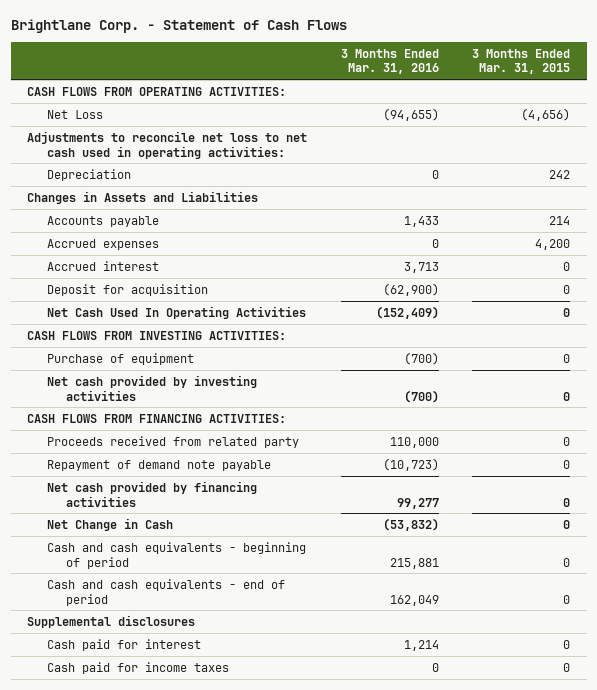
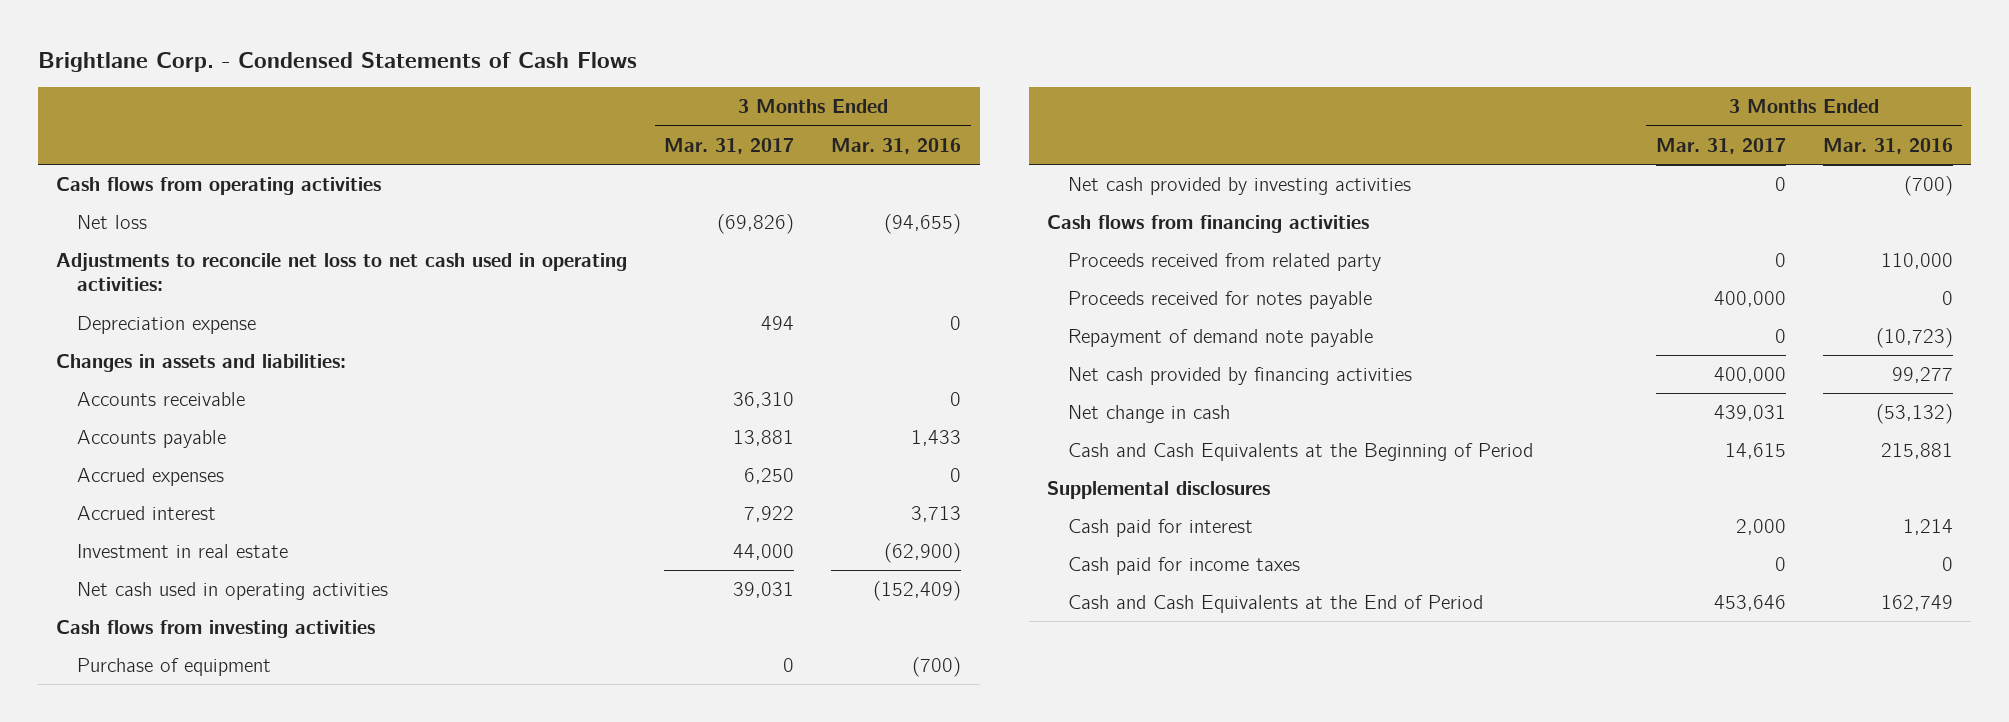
- Brightlane Corp. - Statement of Cash Flows
+ Brightlane Corp. - Condensed Statements of Cash Flows
- | 3 Months Ended Mar. 31, 2016 | 3 Months Ended Mar. 31, 2015
+ | 3 Months Ended Mar. 31, 2017 | 3 Months Ended Mar. 31, 2016
- CASH FLOWS FROM OPERATING ACTIVITIES:
- Net Loss | (94,655) | (4,656)
+ Cash flows from operating activities
+ Net loss | (69,826) | (94,655)
- Depreciation | 0 | 242
- Changes in Assets and Liabilities
+ Depreciation expense | 494 | 0
+ Changes in assets and liabilities:
+ Accounts receivable | 36,310 | 0
- Deposit for acquisition | (62,900) | 0
- Net Cash Used In Operating Activities | (152,409) | 0
- CASH FLOWS FROM INVESTING ACTIVITIES:
+ Investment in real estate | 44,000 | (62,900)
+ Net cash used in operating activities | 39,031 | (152,409)
+ Cash flows from investing activities
- CASH FLOWS FROM FINANCING ACTIVITIES:
+ Cash flows from financing activities
+ Proceeds received for notes payable | 400,000 | 0
- Net Change in Cash | (53,832) | 0
- Cash and cash equivalents - beginning of period | 215,881 | 0
- Cash and cash equivalents - end of period | 162,049 | 0
+ Net change in cash | 439,031 | (53,132)
+ Cash and Cash Equivalents at the Beginning of Period | 14,615 | 215,881
+ Cash and Cash Equivalents at the End of Period | 453,646 | 162,749

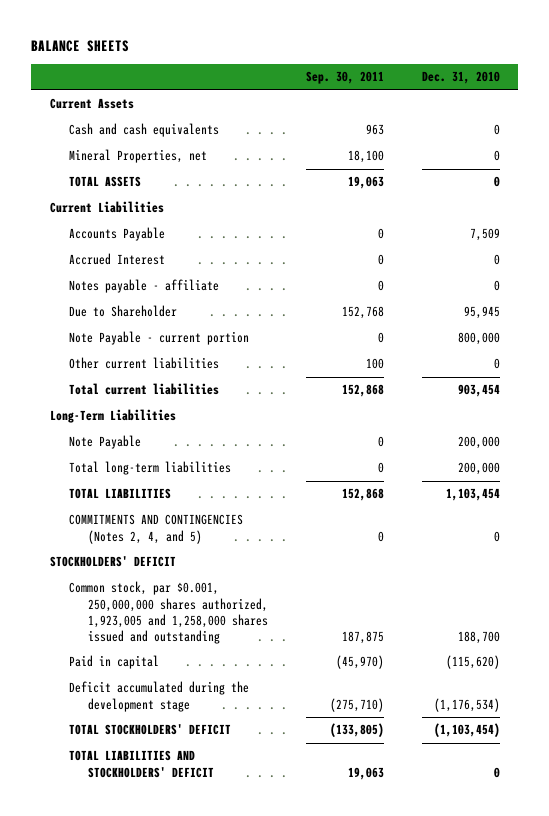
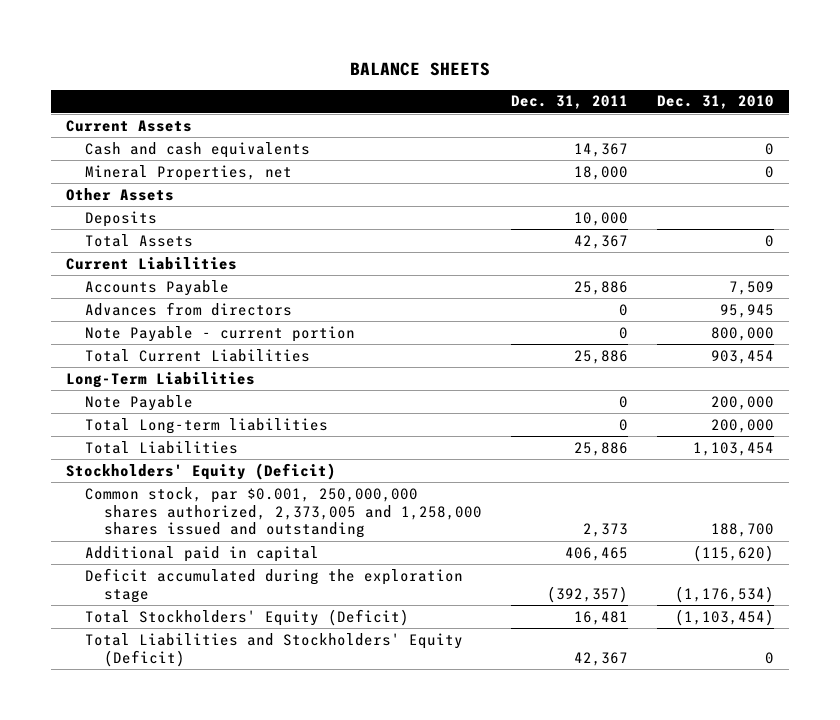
- | Sep. 30, 2011 | Dec. 31, 2010
+ | Dec. 31, 2011 | Dec. 31, 2010
- TOTAL ASSETS | 19,063 | 0
+ Other Assets
+ Deposits | 10,000 |
+ Total Assets | 42,367 | 0
- Accrued Interest | 0 | 0
- Notes payable - affiliate | 0 | 0
- Due to Shareholder | 152,768 | 95,945
+ Advances from directors | 0 | 95,945
- Other current liabilities | 100 | 0
- Total current liabilities | 152,868 | 903,454
+ Total Current Liabilities | 25,886 | 903,454
- Total long-term liabilities | 0 | 200,000
- TOTAL LIABILITIES | 152,868 | 1,103,454
- COMMITMENTS AND CONTINGENCIES (Notes 2, 4, and 5) | 0 | 0
- STOCKHOLDERS' DEFICIT
- Common stock, par $0.001, 250,000,000 shares authorized, 1,923,005 and 1,258,000 shares issued and outstanding | 187,875 | 188,700
- Paid in capital | (45,970) | (115,620)
- Deficit accumulated during the development stage | (275,710) | (1,176,534)
- TOTAL STOCKHOLDERS' DEFICIT | (133,805) | (1,103,454)
- TOTAL LIABILITIES AND STOCKHOLDERS' DEFICIT | 19,063 | 0
+ Total Long-term liabilities | 0 | 200,000
+ Total Liabilities | 25,886 | 1,103,454
+ Stockholders' Equity (Deficit)
+ Common stock, par $0.001, 250,000,000 shares authorized, 2,373,005 and 1,258,000 shares issued and outstanding | 2,373 | 188,700
+ Additional paid in capital | 406,465 | (115,620)
+ Deficit accumulated during the exploration stage | (392,357) | (1,176,534)
+ Total Stockholders' Equity (Deficit) | 16,481 | (1,103,454)
+ Total Liabilities and Stockholders' Equity (Deficit) | 42,367 | 0

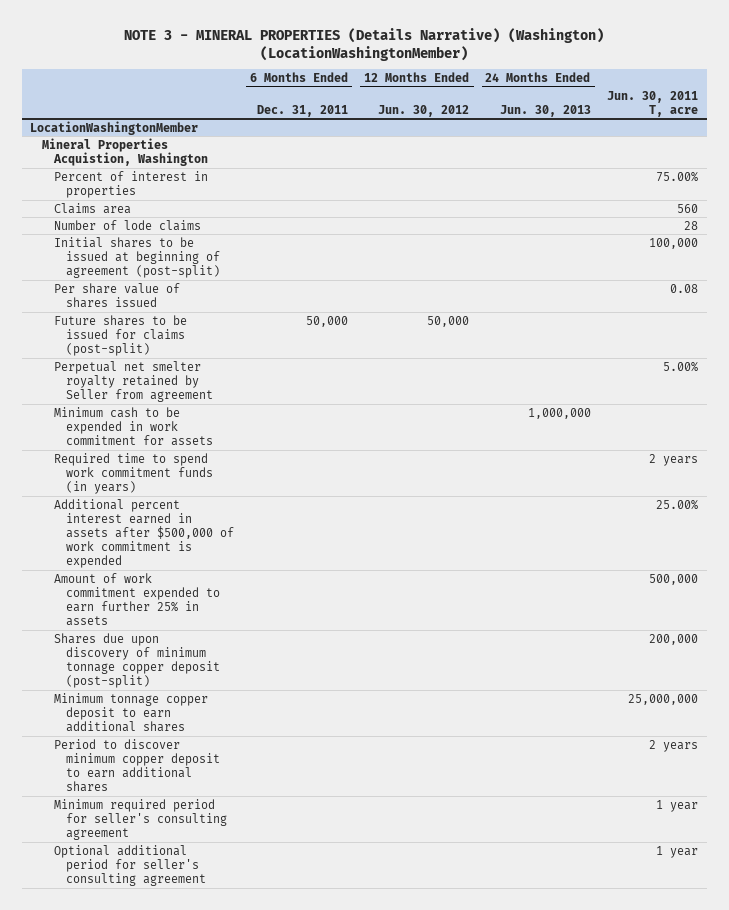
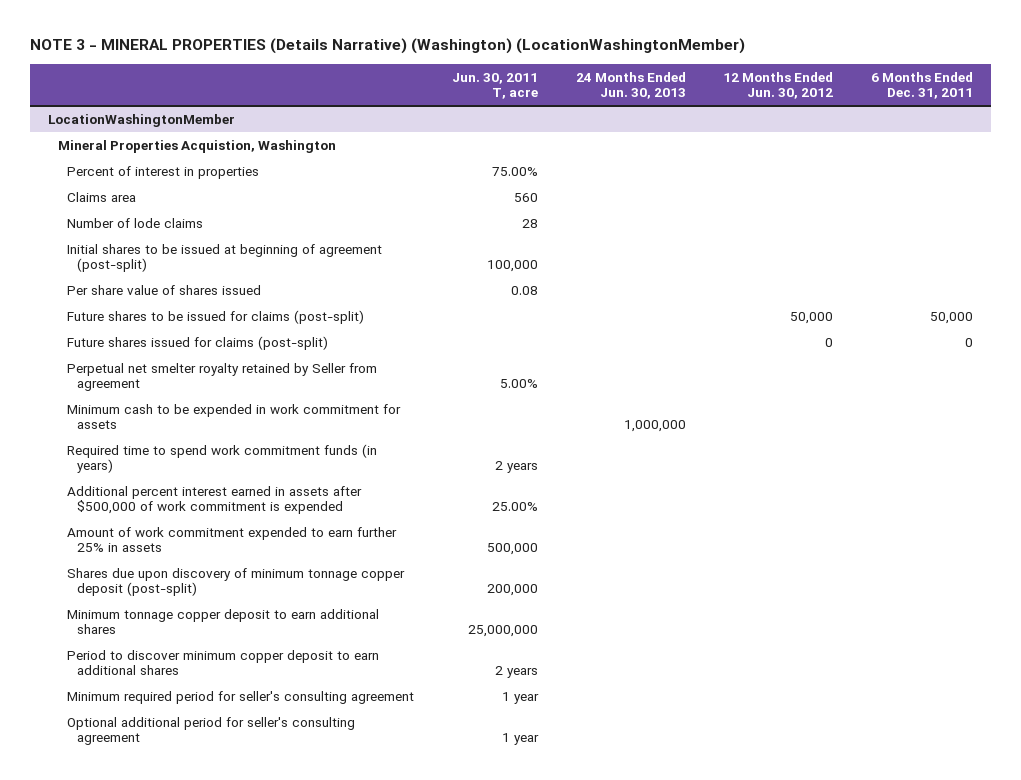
- | 6 Months Ended Dec. 31, 2011 | 12 Months Ended Jun. 30, 2012 | 24 Months Ended Jun. 30, 2013 | Jun. 30, 2011 T, acre
+ | Jun. 30, 2011 T, acre | 24 Months Ended Jun. 30, 2013 | 12 Months Ended Jun. 30, 2012 | 6 Months Ended Dec. 31, 2011
@ LocationWashingtonMember
+ Future shares issued for claims (post-split) | | | 0 | 0

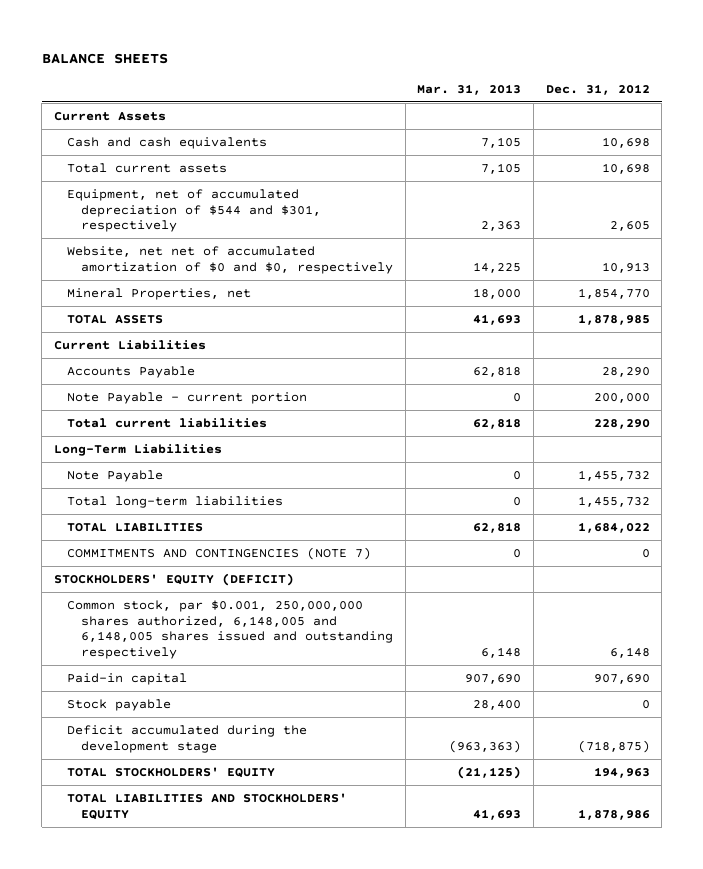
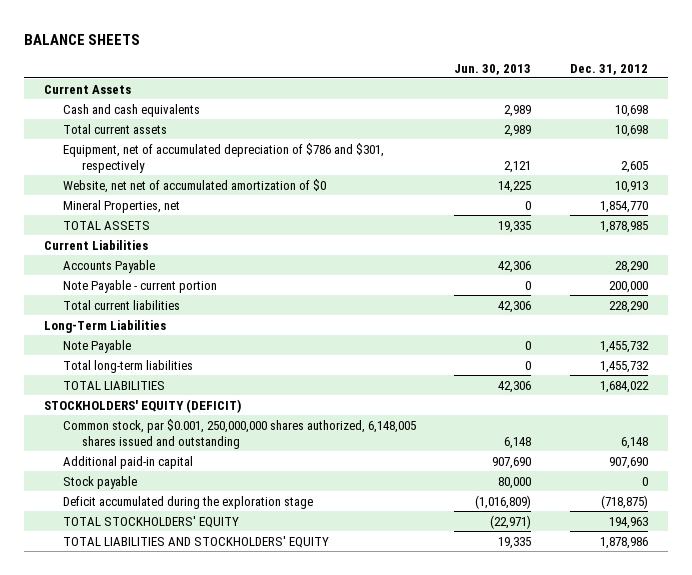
- | Mar. 31, 2013 | Dec. 31, 2012
+ | Jun. 30, 2013 | Dec. 31, 2012
- Equipment, net of accumulated depreciation of $544 and $301, respectively | 2,363 | 2,605
- Website, net net of accumulated amortization of $0 and $0, respectively | 14,225 | 10,913
+ Equipment, net of accumulated depreciation of $786 and $301, respectively | 2,121 | 2,605
+ Website, net net of accumulated amortization of $0 | 14,225 | 10,913
- COMMITMENTS AND CONTINGENCIES (NOTE 7) | 0 | 0
- Common stock, par $0.001, 250,000,000 shares authorized, 6,148,005 and 6,148,005 shares issued and outstanding respectively | 6,148 | 6,148
- Paid-in capital | 907,690 | 907,690
+ Common stock, par $0.001, 250,000,000 shares authorized, 6,148,005 shares issued and outstanding | 6,148 | 6,148
+ Additional paid-in capital | 907,690 | 907,690
- Deficit accumulated during the development stage | (963,363) | (718,875)
+ Deficit accumulated during the exploration stage | (1,016,809) | (718,875)

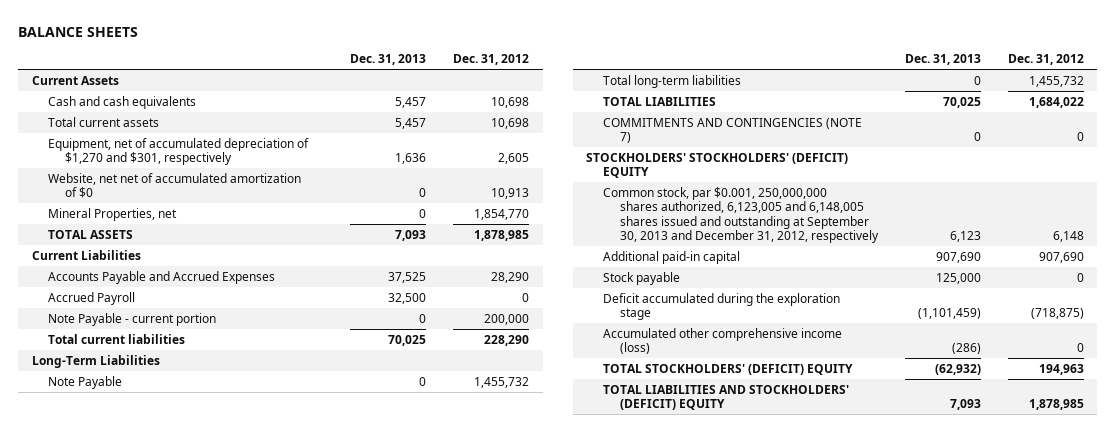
- | Jun. 30, 2013 | Dec. 31, 2012
+ | Dec. 31, 2013 | Dec. 31, 2012
- Equipment, net of accumulated depreciation of $786 and $301, respectively | 2,121 | 2,605
+ Equipment, net of accumulated depreciation of $1,270 and $301, respectively | 1,636 | 2,605
- Accounts Payable | 42,306 | 28,290
+ Accounts Payable and Accrued Expenses | 37,525 | 28,290
+ Accrued Payroll | 32,500 | 0
- STOCKHOLDERS' EQUITY (DEFICIT)
- Common stock, par $0.001, 250,000,000 shares authorized, 6,148,005 shares issued and outstanding | 6,148 | 6,148
+ COMMITMENTS AND CONTINGENCIES (NOTE 7) | 0 | 0
+ STOCKHOLDERS' STOCKHOLDERS' (DEFICIT) EQUITY
+ Common stock, par $0.001, 250,000,000 shares authorized, 6,123,005 and 6,148,005 shares issued and outstanding at September 30, 2013 and December 31, 2012, respectively | 6,123 | 6,148
- TOTAL STOCKHOLDERS' EQUITY | (22,971) | 194,963
- TOTAL LIABILITIES AND STOCKHOLDERS' EQUITY | 19,335 | 1,878,986
+ Accumulated other comprehensive income (loss) | (286) | 0
+ TOTAL STOCKHOLDERS' (DEFICIT) EQUITY | (62,932) | 194,963
+ TOTAL LIABILITIES AND STOCKHOLDERS' (DEFICIT) EQUITY | 7,093 | 1,878,985

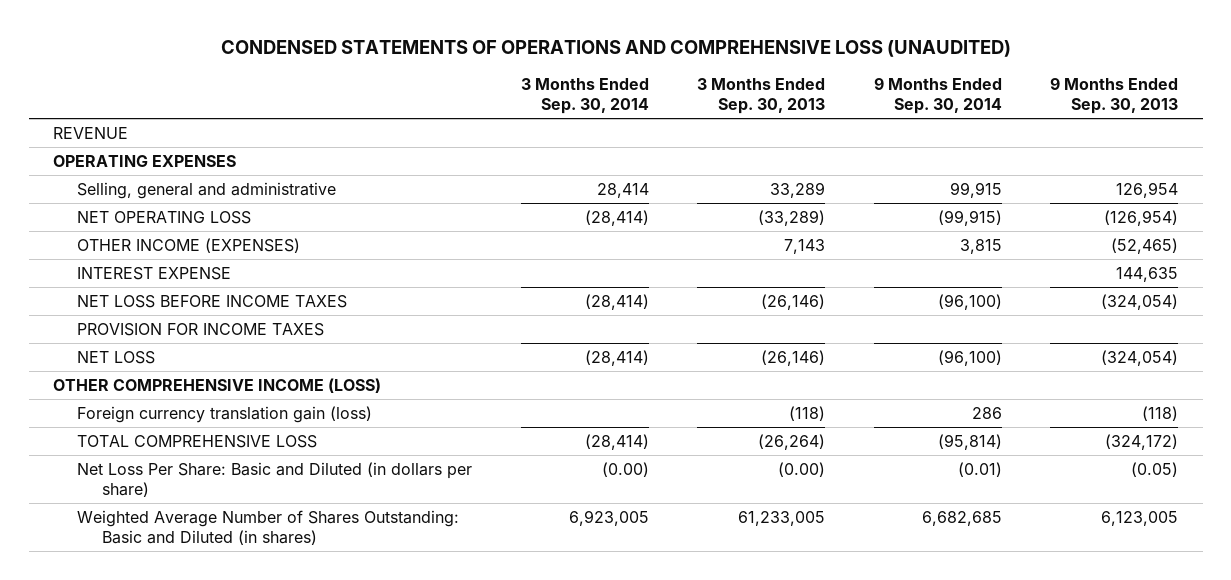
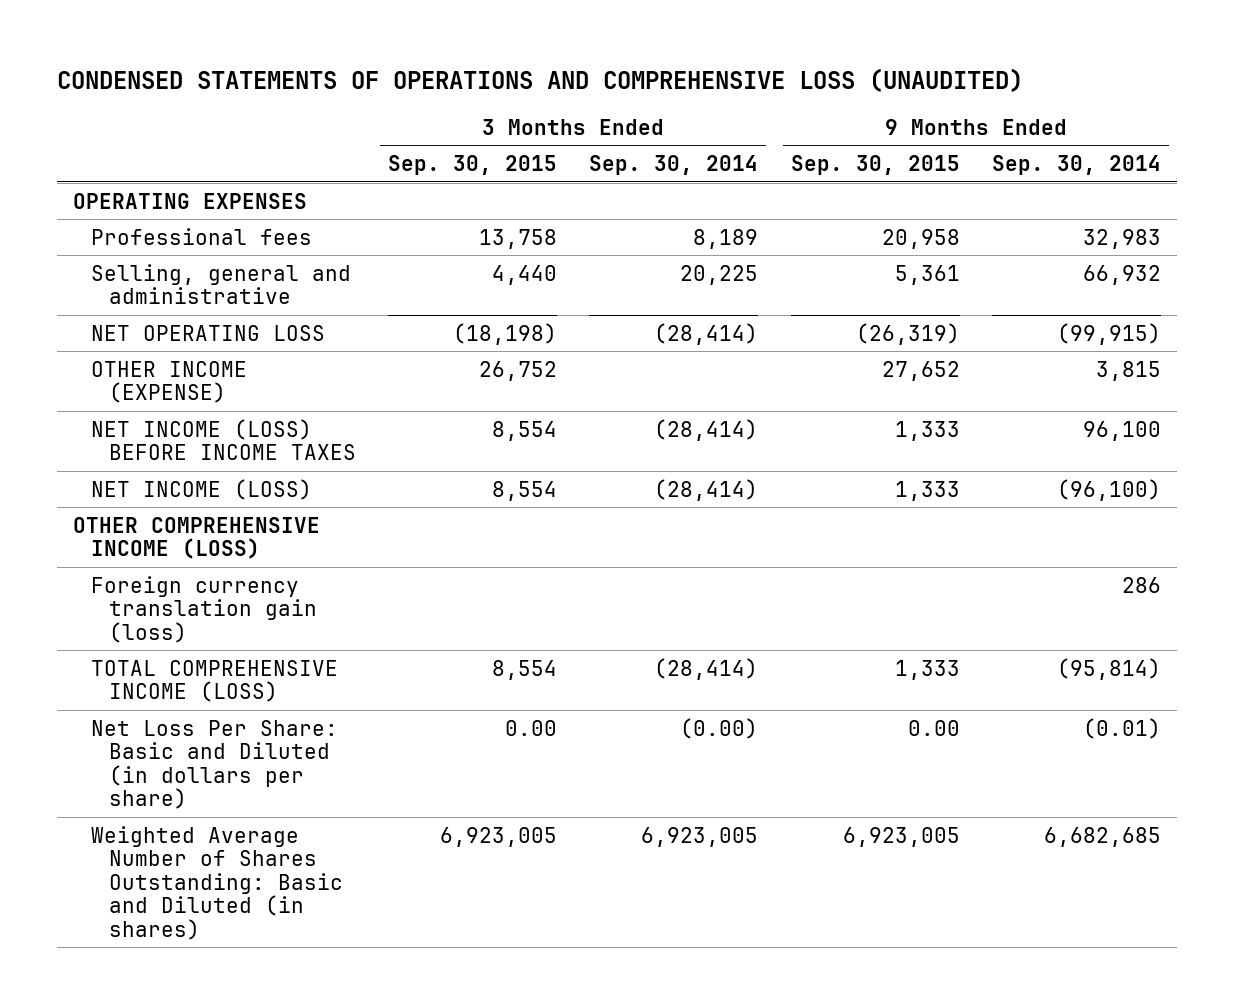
- | 3 Months Ended Sep. 30, 2014 | 3 Months Ended Sep. 30, 2013 | 9 Months Ended Sep. 30, 2014 | 9 Months Ended Sep. 30, 2013
+ | 3 Months Ended Sep. 30, 2015 | 3 Months Ended Sep. 30, 2014 | 9 Months Ended Sep. 30, 2015 | 9 Months Ended Sep. 30, 2014
- REVENUE
- Selling, general and administrative | 28,414 | 33,289 | 99,915 | 126,954
+ Professional fees | 13,758 | 8,189 | 20,958 | 32,983
+ Selling, general and administrative | 4,440 | 20,225 | 5,361 | 66,932
- OTHER INCOME (EXPENSES) | | 7,143 | 3,815 | (52,465)
- INTEREST EXPENSE | | | | 144,635
- NET LOSS BEFORE INCOME TAXES | (28,414) | (26,146) | (96,100) | (324,054)
- PROVISION FOR INCOME TAXES
- NET LOSS | (28,414) | (26,146) | (96,100) | (324,054)
+ OTHER INCOME (EXPENSE) | 26,752 | | 27,652 | 3,815
+ NET INCOME (LOSS) BEFORE INCOME TAXES | 8,554 | (28,414) | 1,333 | 96,100
+ NET INCOME (LOSS) | 8,554 | (28,414) | 1,333 | (96,100)
- TOTAL COMPREHENSIVE LOSS | (28,414) | (26,264) | (95,814) | (324,172)
+ TOTAL COMPREHENSIVE INCOME (LOSS) | 8,554 | (28,414) | 1,333 | (95,814)

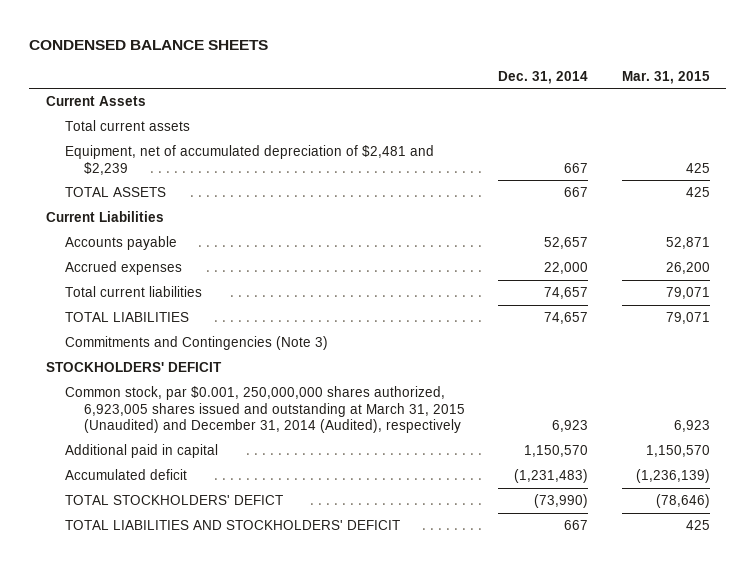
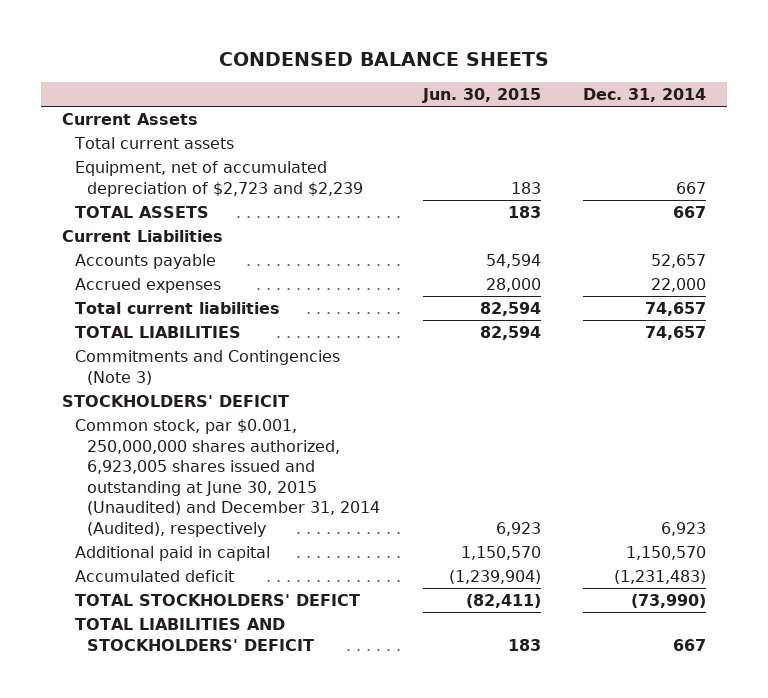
- | Dec. 31, 2014 | Mar. 31, 2015
+ | Jun. 30, 2015 | Dec. 31, 2014
- Equipment, net of accumulated depreciation of $2,481 and $2,239 | 667 | 425
+ Equipment, net of accumulated depreciation of $2,723 and $2,239 | 183 | 667
- Common stock, par $0.001, 250,000,000 shares authorized, 6,923,005 shares issued and outstanding at March 31, 2015 (Unaudited) and December 31, 2014 (Audited), respectively | 6,923 | 6,923
+ Common stock, par $0.001, 250,000,000 shares authorized, 6,923,005 shares issued and outstanding at June 30, 2015 (Unaudited) and December 31, 2014 (Audited), respectively | 6,923 | 6,923

